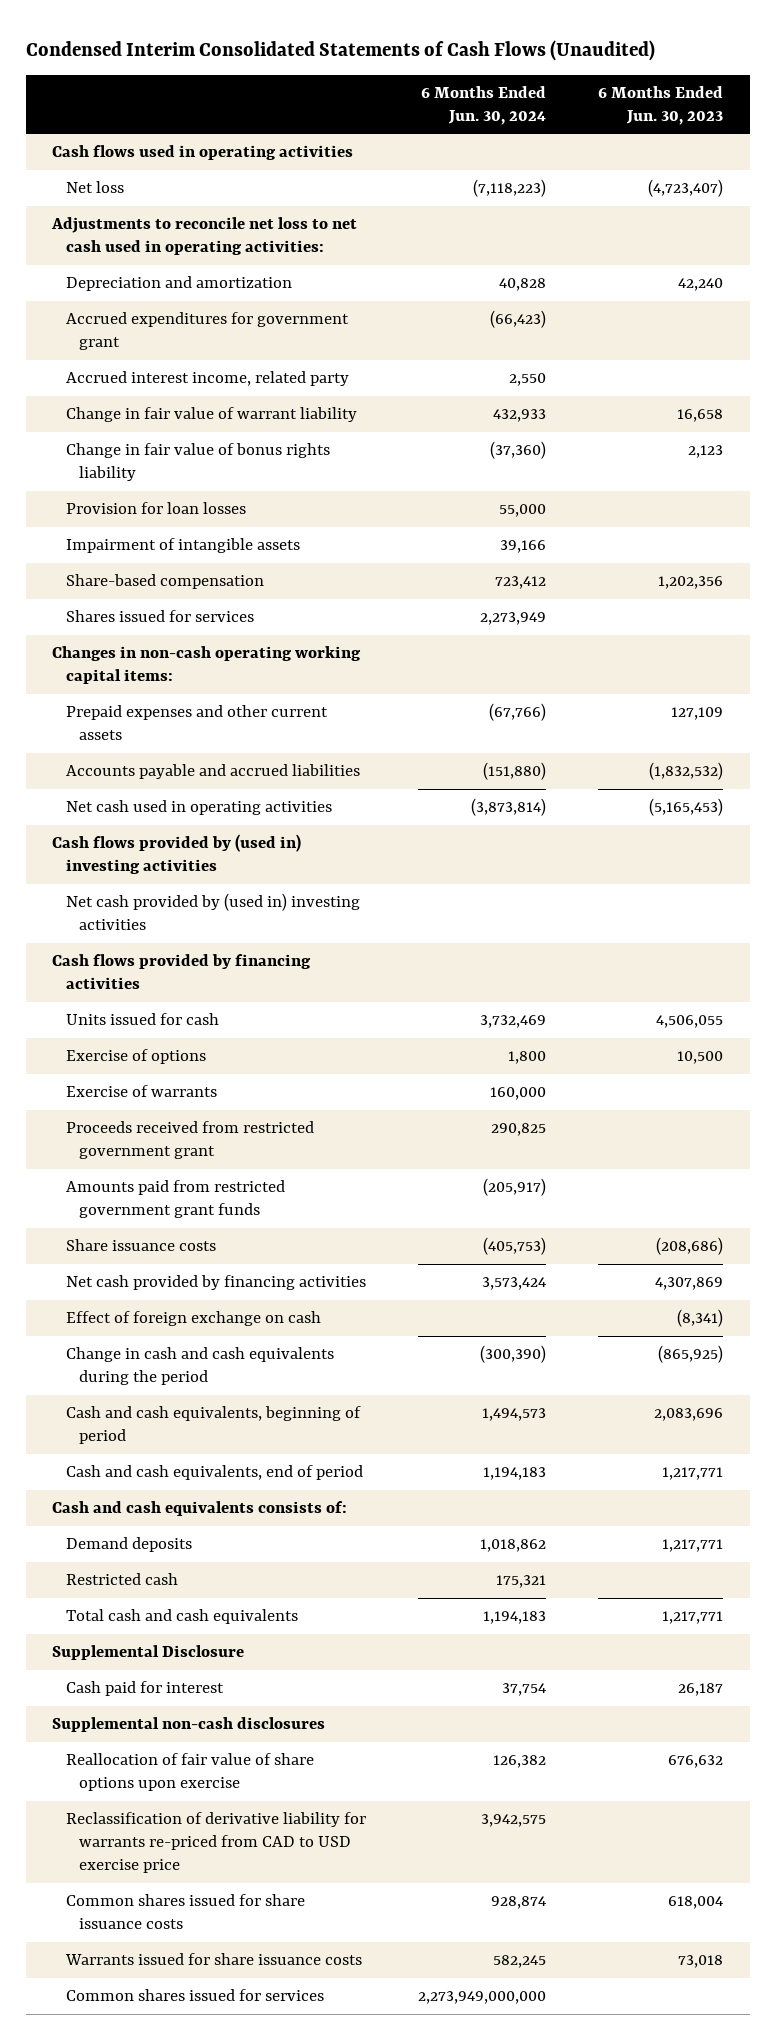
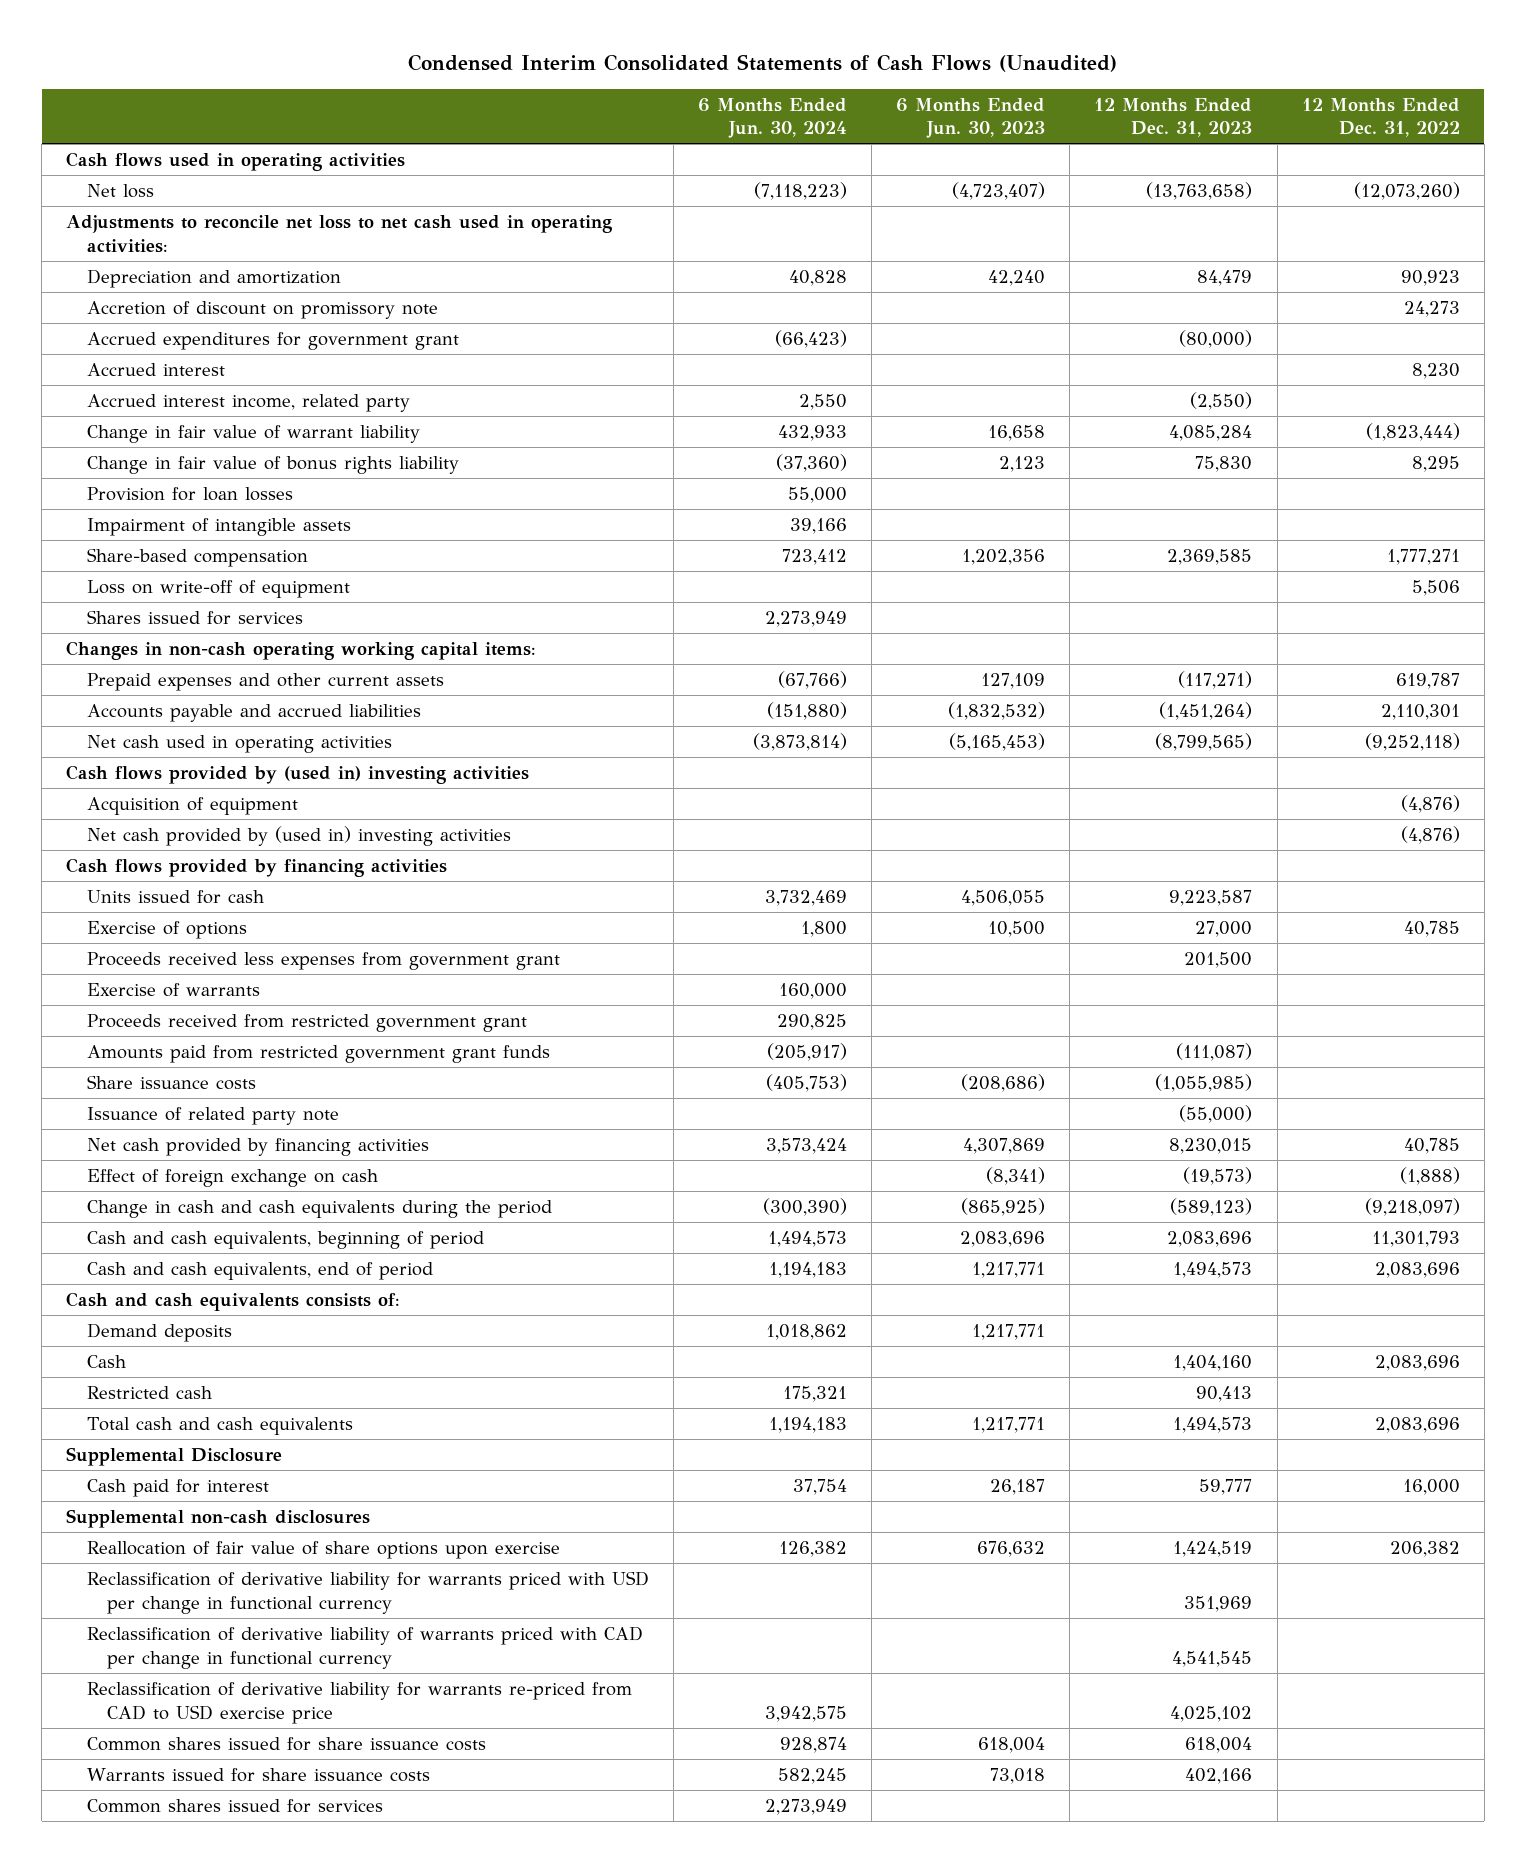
- | 6 Months Ended Jun. 30, 2024 | 6 Months Ended Jun. 30, 2023
+ | 6 Months Ended Jun. 30, 2024 | 6 Months Ended Jun. 30, 2023 | 12 Months Ended Dec. 31, 2023 | 12 Months Ended Dec. 31, 2022
+ Accretion of discount on promissory note | | | | 24,273
+ Accrued interest | | | | 8,230
+ Loss on write-off of equipment | | | | 5,506
+ Acquisition of equipment | | | | (4,876)
+ Proceeds received less expenses from government grant | | | 201,500 |
+ Issuance of related party note | | | (55,000) |
+ Cash | | | 1,404,160 | 2,083,696
+ Reclassification of derivative liability for warrants priced with USD per change in functional currency | | | 351,969 |
+ Reclassification of derivative liability of warrants priced with CAD per change in functional currency | | | 4,541,545 |
- Common shares issued for services | 2,273,949,000,000 |
+ Common shares issued for services | 2,273,949 | | |

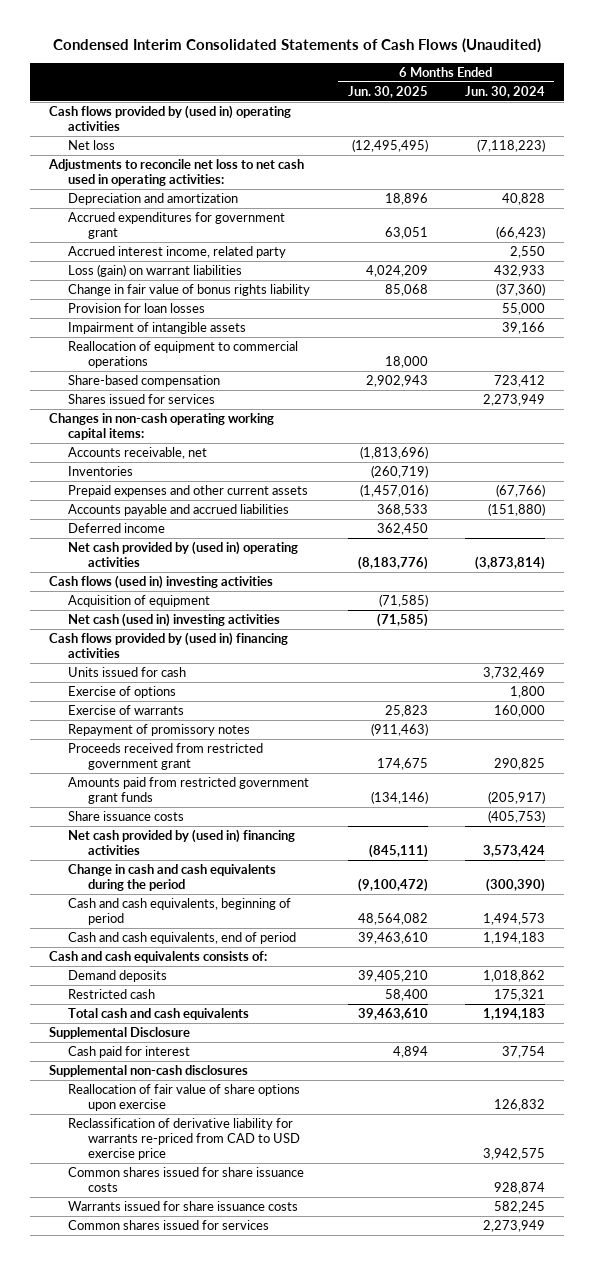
- | 6 Months Ended Jun. 30, 2024 | 6 Months Ended Jun. 30, 2023 | 12 Months Ended Dec. 31, 2023 | 12 Months Ended Dec. 31, 2022
+ | 6 Months Ended Jun. 30, 2025 | 6 Months Ended Jun. 30, 2024
- Cash flows used in operating activities
+ Cash flows provided by (used in) operating activities
- Accretion of discount on promissory note | | | | 24,273
- Accrued interest | | | | 8,230
- Change in fair value of warrant liability | 432,933 | 16,658 | 4,085,284 | (1,823,444)
+ Loss (gain) on warrant liabilities | 4,024,209 | 432,933
+ Reallocation of equipment to commercial operations | 18,000 |
- Loss on write-off of equipment | | | | 5,506
+ Accounts receivable, net | (1,813,696) |
+ Inventories | (260,719) |
- Net cash used in operating activities | (3,873,814) | (5,165,453) | (8,799,565) | (9,252,118)
- Cash flows provided by (used in) investing activities
+ Deferred income | 362,450 |
+ Net cash provided by (used in) operating activities | (8,183,776) | (3,873,814)
+ Cash flows (used in) investing activities
- Net cash provided by (used in) investing activities | | | | (4,876)
- Cash flows provided by financing activities
+ Net cash (used in) investing activities | (71,585) |
+ Cash flows provided by (used in) financing activities
- Proceeds received less expenses from government grant | | | 201,500 |
+ Repayment of promissory notes | (911,463) |
- Issuance of related party note | | | (55,000) |
- Net cash provided by financing activities | 3,573,424 | 4,307,869 | 8,230,015 | 40,785
- Effect of foreign exchange on cash | | (8,341) | (19,573) | (1,888)
+ Net cash provided by (used in) financing activities | (845,111) | 3,573,424
- Cash | | | 1,404,160 | 2,083,696
- Reallocation of fair value of share options upon exercise | 126,382 | 676,632 | 1,424,519 | 206,382
- Reclassification of derivative liability for warrants priced with USD per change in functional currency | | | 351,969 |
- Reclassification of derivative liability of warrants priced with CAD per change in functional currency | | | 4,541,545 |
+ Reallocation of fair value of share options upon exercise | | 126,832

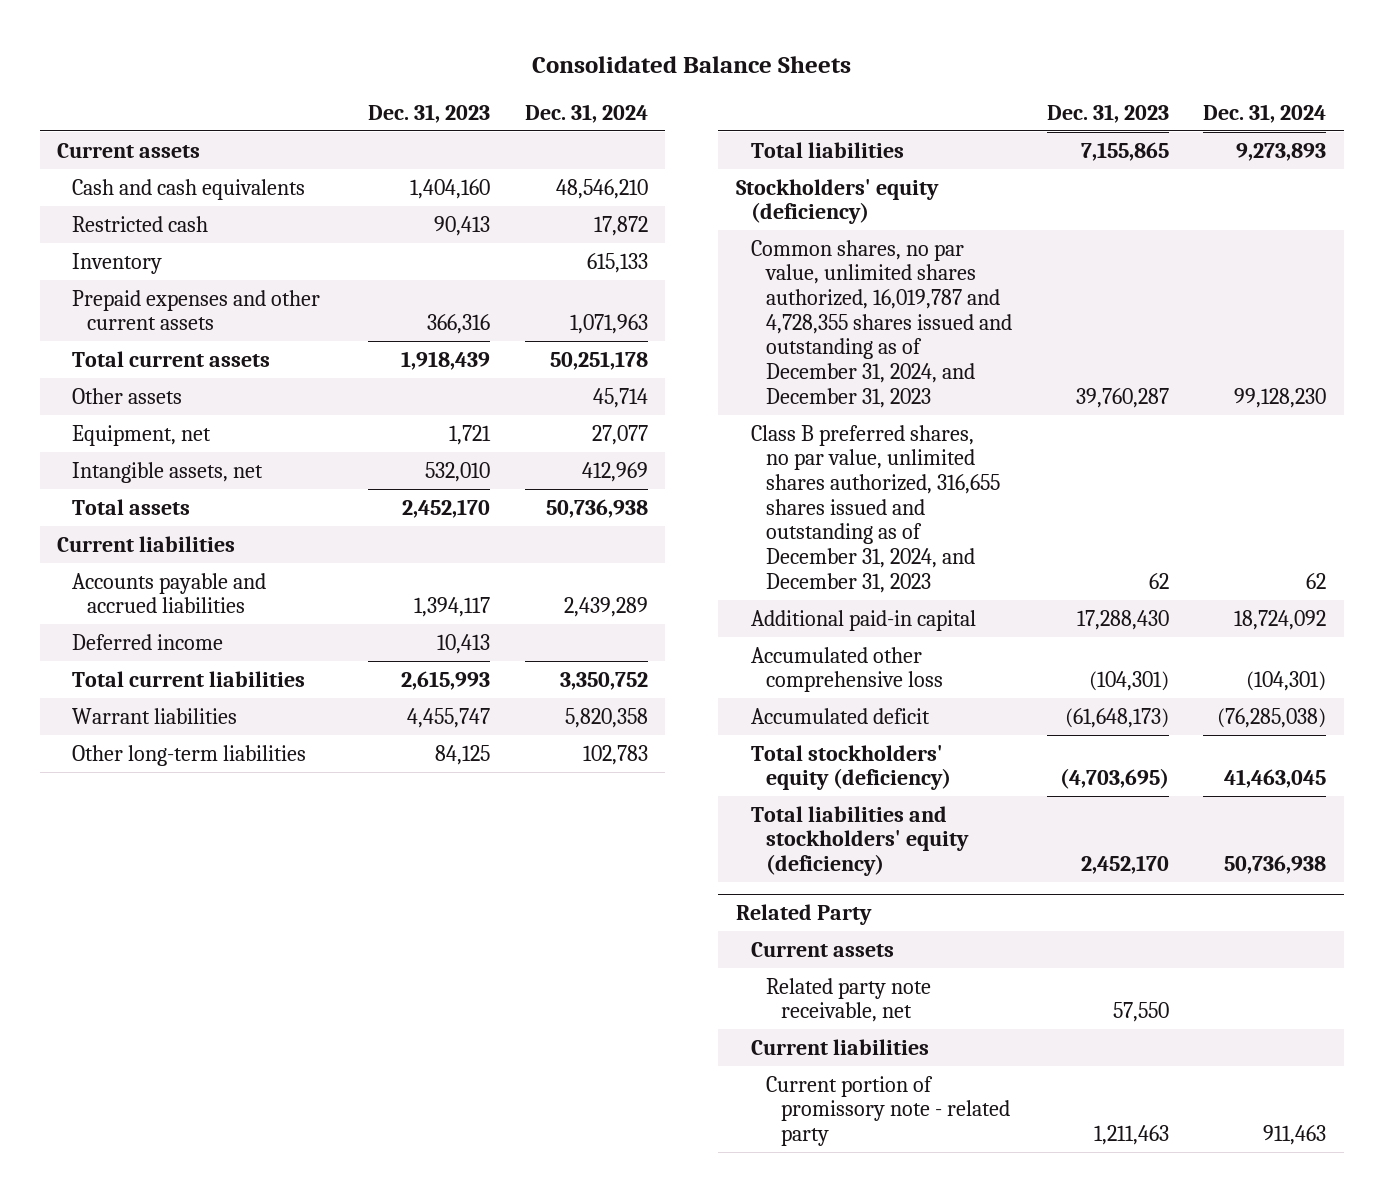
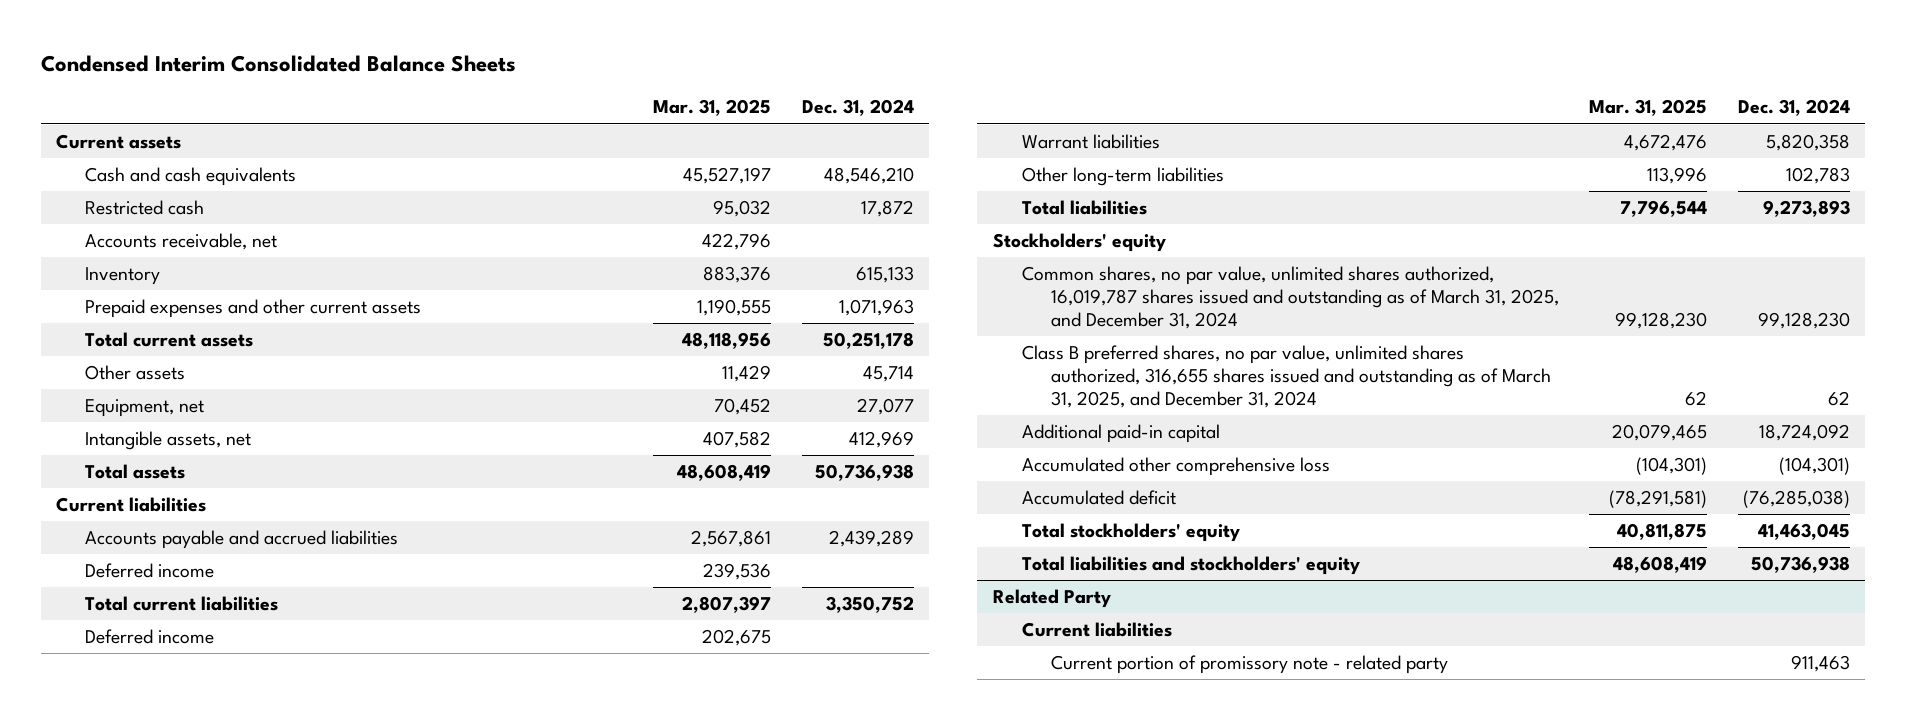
- Consolidated Balance Sheets
+ Condensed Interim Consolidated Balance Sheets
- | Dec. 31, 2023 | Dec. 31, 2024
+ | Mar. 31, 2025 | Dec. 31, 2024
+ Accounts receivable, net | 422,796 |
+ Deferred income | 202,675 |
- Stockholders' equity (deficiency)
- Common shares, no par value, unlimited shares authorized, 16,019,787 and 4,728,355 shares issued and outstanding as of December 31, 2024, and December 31, 2023 | 39,760,287 | 99,128,230
- Class B preferred shares, no par value, unlimited shares authorized, 316,655 shares issued and outstanding as of December 31, 2024, and December 31, 2023 | 62 | 62
+ Stockholders' equity
+ Common shares, no par value, unlimited shares authorized, 16,019,787 shares issued and outstanding as of March 31, 2025, and December 31, 2024 | 99,128,230 | 99,128,230
+ Class B preferred shares, no par value, unlimited shares authorized, 316,655 shares issued and outstanding as of March 31, 2025, and December 31, 2024 | 62 | 62
- Total stockholders' equity (deficiency) | (4,703,695) | 41,463,045
- Total liabilities and stockholders' equity (deficiency) | 2,452,170 | 50,736,938
+ Total stockholders' equity | 40,811,875 | 41,463,045
+ Total liabilities and stockholders' equity | 48,608,419 | 50,736,938
@ Related Party
- Current assets
- Related party note receivable, net | 57,550 |

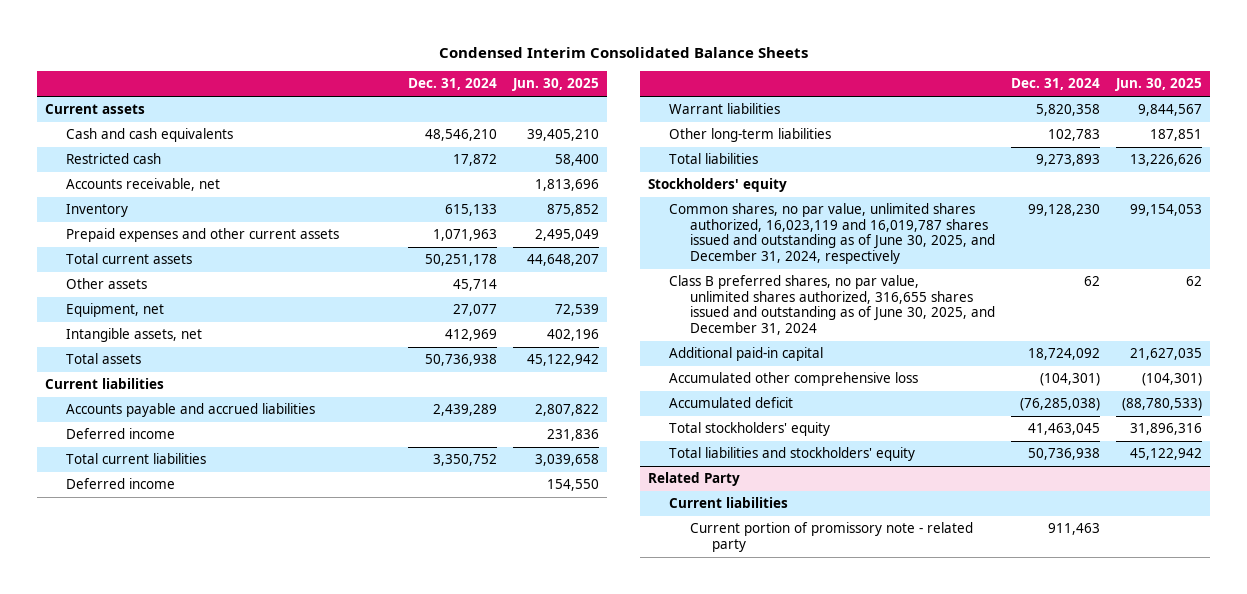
- | Mar. 31, 2025 | Dec. 31, 2024
+ | Dec. 31, 2024 | Jun. 30, 2025
- Common shares, no par value, unlimited shares authorized, 16,019,787 shares issued and outstanding as of March 31, 2025, and December 31, 2024 | 99,128,230 | 99,128,230
- Class B preferred shares, no par value, unlimited shares authorized, 316,655 shares issued and outstanding as of March 31, 2025, and December 31, 2024 | 62 | 62
+ Common shares, no par value, unlimited shares authorized, 16,023,119 and 16,019,787 shares issued and outstanding as of June 30, 2025, and December 31, 2024, respectively | 99,128,230 | 99,154,053
+ Class B preferred shares, no par value, unlimited shares authorized, 316,655 shares issued and outstanding as of June 30, 2025, and December 31, 2024 | 62 | 62

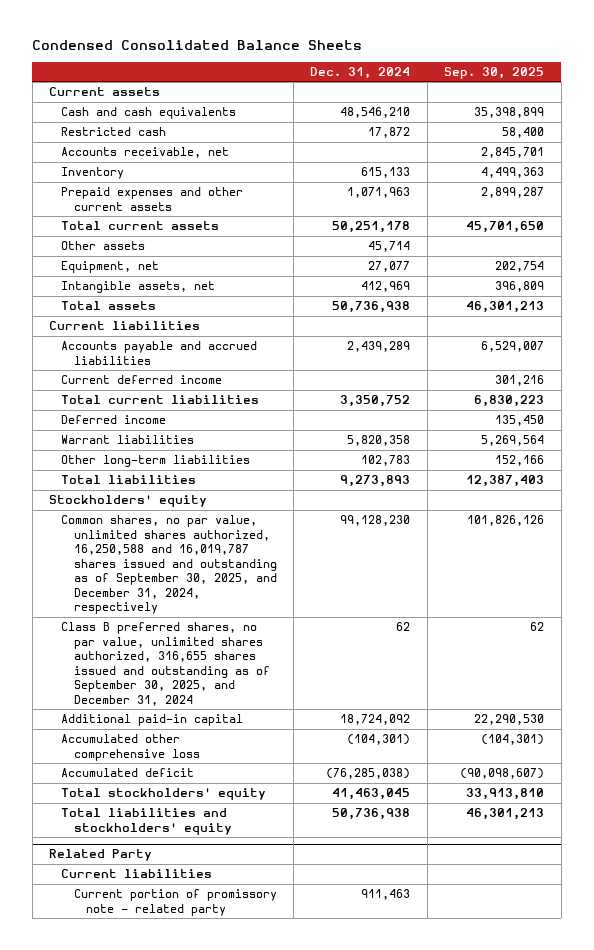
- Condensed Interim Consolidated Balance Sheets
+ Condensed Consolidated Balance Sheets
- | Dec. 31, 2024 | Jun. 30, 2025
+ | Dec. 31, 2024 | Sep. 30, 2025
- Deferred income | | 231,836
+ Current deferred income | | 301,216
- Common shares, no par value, unlimited shares authorized, 16,023,119 and 16,019,787 shares issued and outstanding as of June 30, 2025, and December 31, 2024, respectively | 99,128,230 | 99,154,053
- Class B preferred shares, no par value, unlimited shares authorized, 316,655 shares issued and outstanding as of June 30, 2025, and December 31, 2024 | 62 | 62
+ Common shares, no par value, unlimited shares authorized, 16,250,588 and 16,019,787 shares issued and outstanding as of September 30, 2025, and December 31, 2024, respectively | 99,128,230 | 101,826,126
+ Class B preferred shares, no par value, unlimited shares authorized, 316,655 shares issued and outstanding as of September 30, 2025, and December 31, 2024 | 62 | 62

